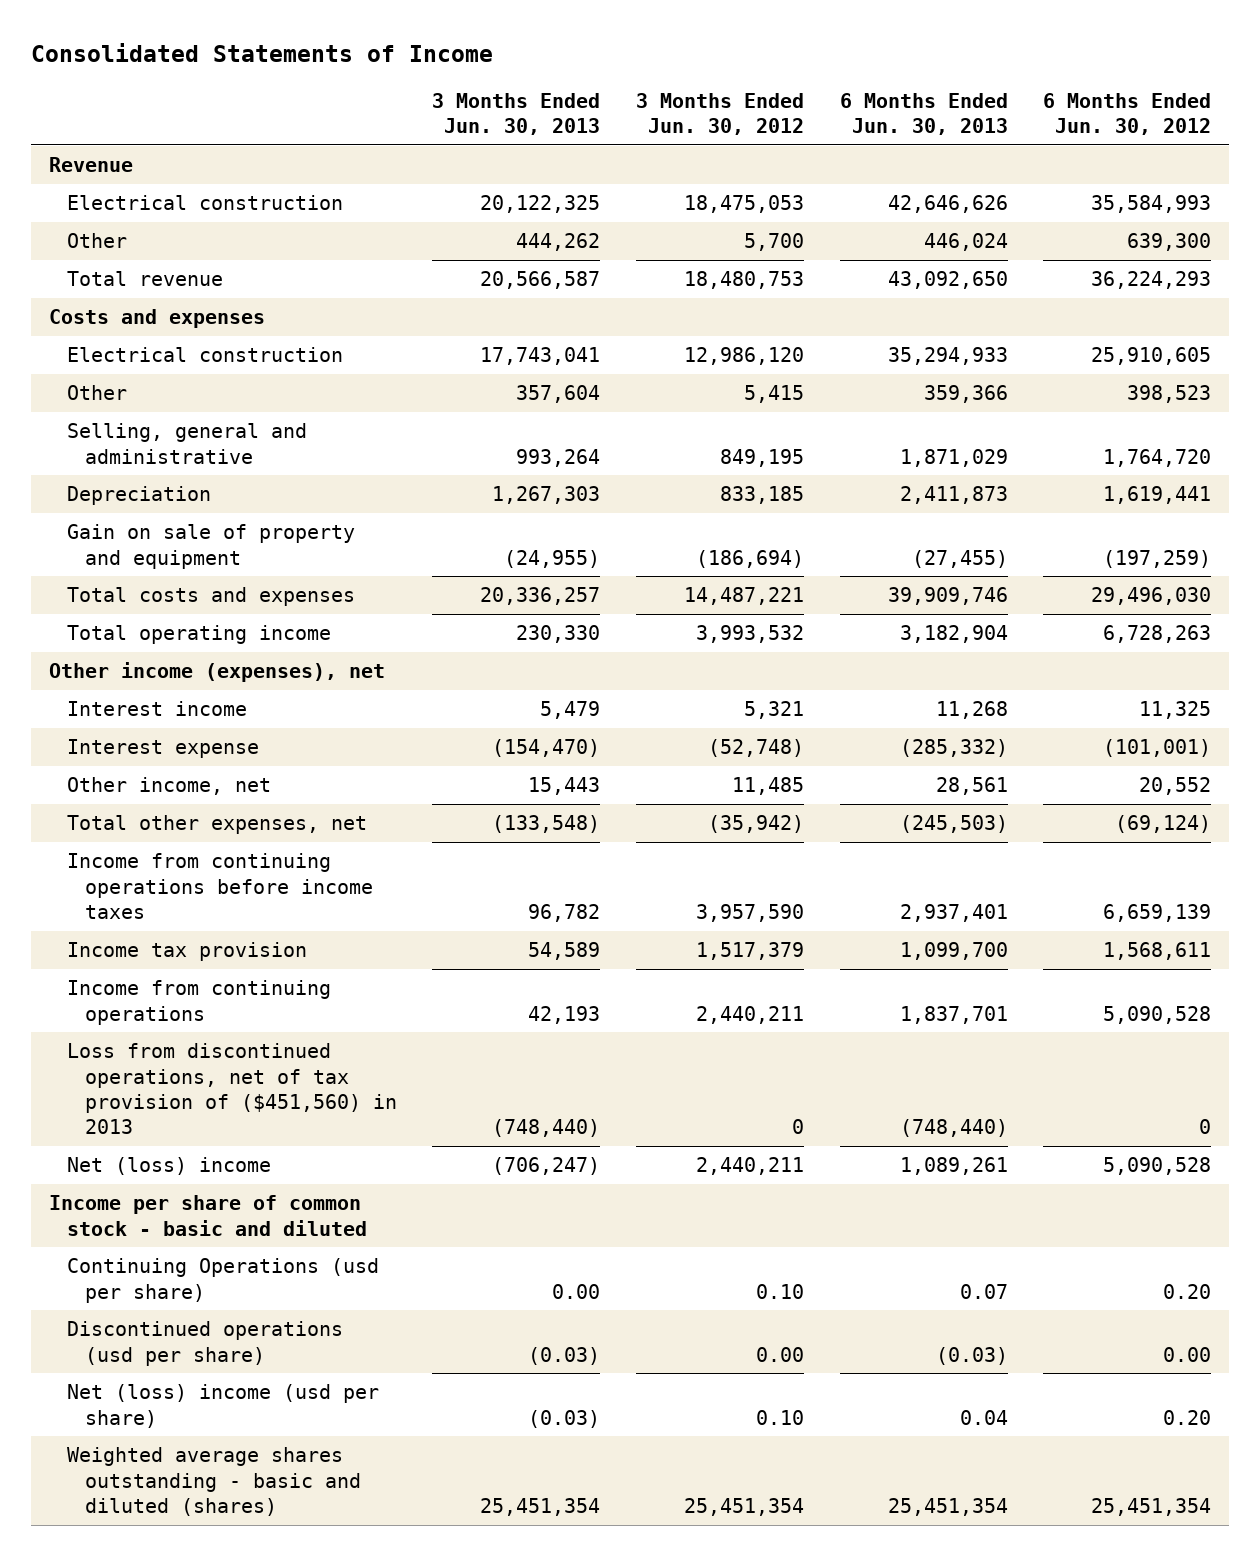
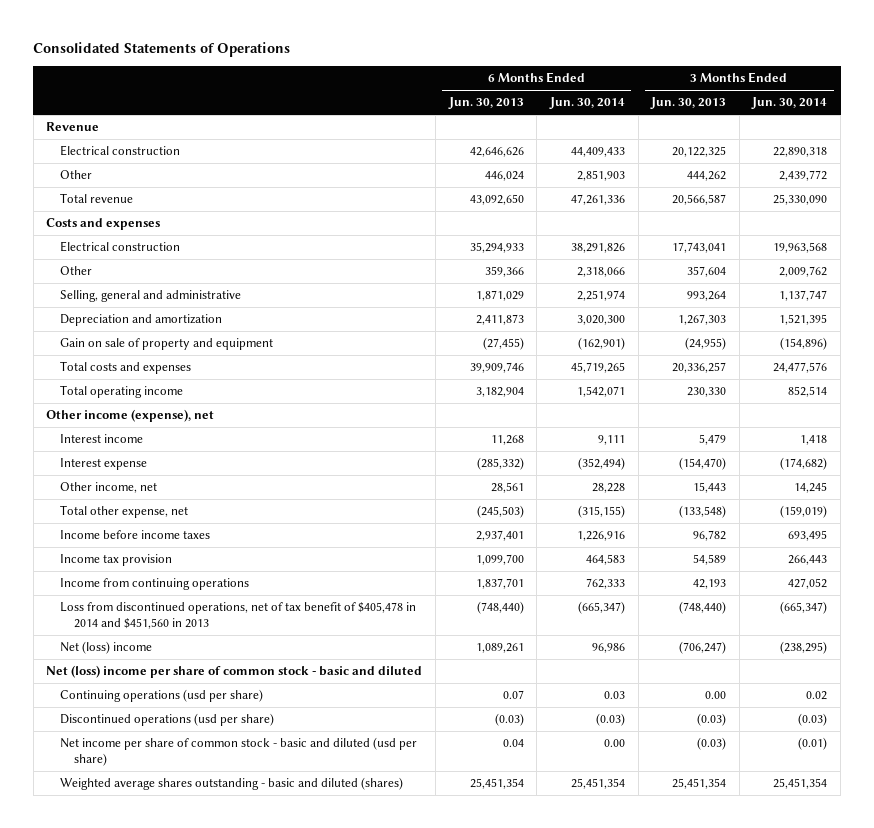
- Consolidated Statements of Income
+ Consolidated Statements of Operations
- | 3 Months Ended Jun. 30, 2013 | 3 Months Ended Jun. 30, 2012 | 6 Months Ended Jun. 30, 2013 | 6 Months Ended Jun. 30, 2012
+ | 6 Months Ended Jun. 30, 2013 | 6 Months Ended Jun. 30, 2014 | 3 Months Ended Jun. 30, 2013 | 3 Months Ended Jun. 30, 2014
- Depreciation | 1,267,303 | 833,185 | 2,411,873 | 1,619,441
+ Depreciation and amortization | 2,411,873 | 3,020,300 | 1,267,303 | 1,521,395
- Other income (expenses), net
+ Other income (expense), net
- Total other expenses, net | (133,548) | (35,942) | (245,503) | (69,124)
- Income from continuing operations before income taxes | 96,782 | 3,957,590 | 2,937,401 | 6,659,139
+ Total other expense, net | (245,503) | (315,155) | (133,548) | (159,019)
+ Income before income taxes | 2,937,401 | 1,226,916 | 96,782 | 693,495
- Loss from discontinued operations, net of tax provision of ($451,560) in 2013 | (748,440) | 0 | (748,440) | 0
+ Loss from discontinued operations, net of tax benefit of $405,478 in 2014 and $451,560 in 2013 | (748,440) | (665,347) | (748,440) | (665,347)
- Income per share of common stock - basic and diluted
- Continuing Operations (usd per share) | 0.00 | 0.10 | 0.07 | 0.20
+ Net (loss) income per share of common stock - basic and diluted
+ Continuing operations (usd per share) | 0.07 | 0.03 | 0.00 | 0.02
- Net (loss) income (usd per share) | (0.03) | 0.10 | 0.04 | 0.20
+ Net income per share of common stock - basic and diluted (usd per share) | 0.04 | 0.00 | (0.03) | (0.01)

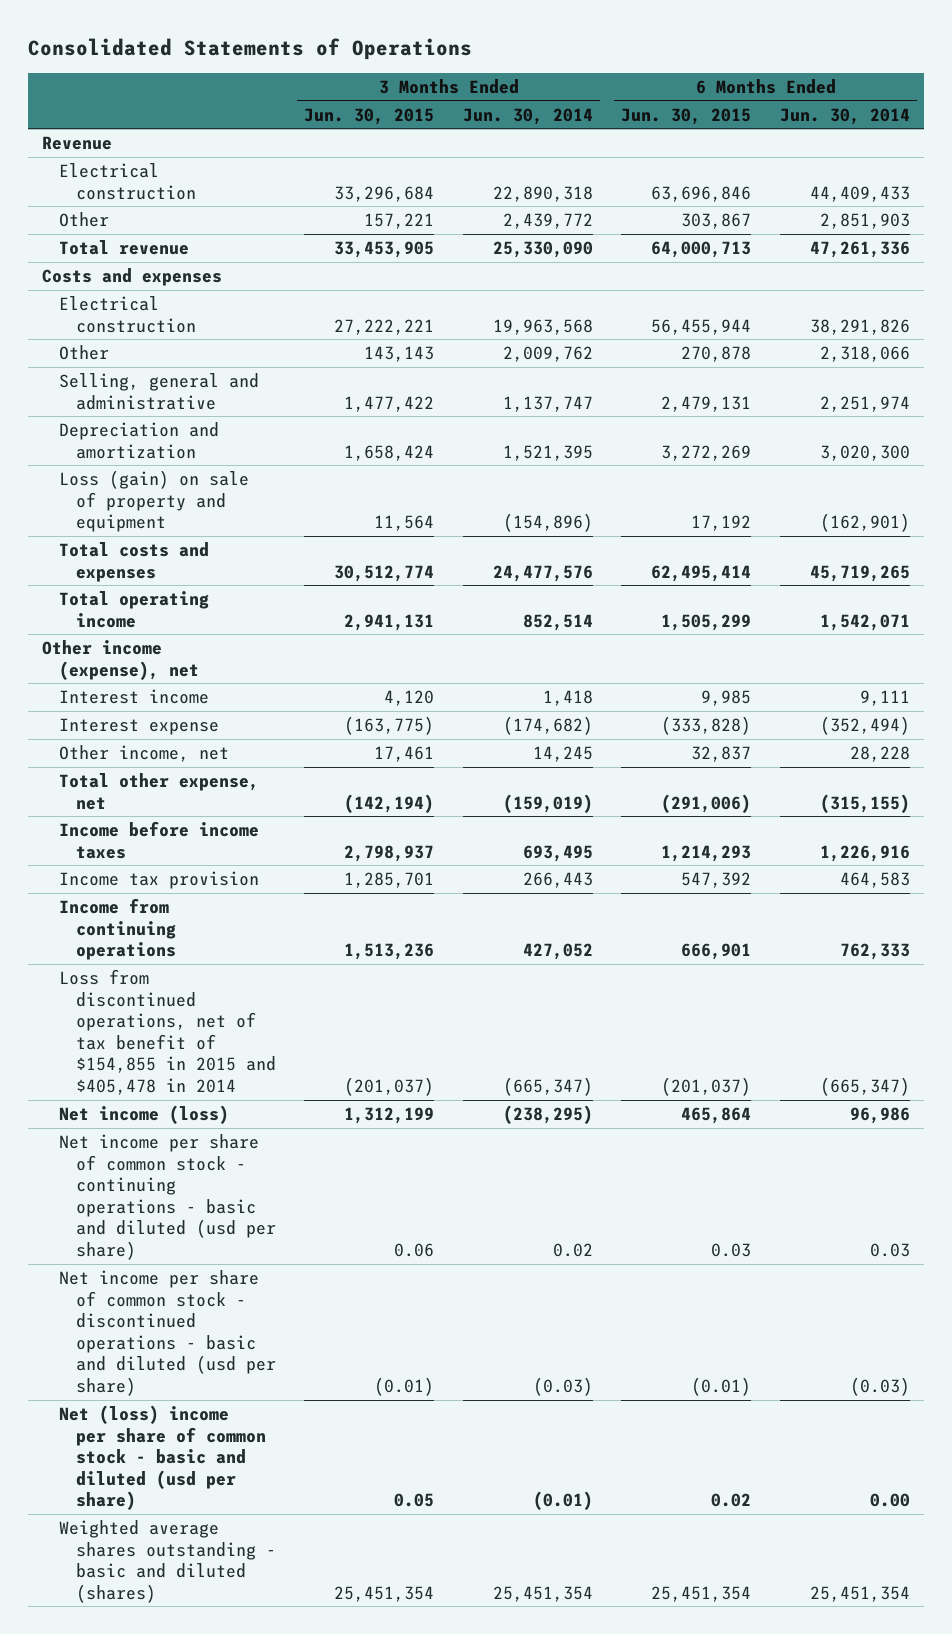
- | 6 Months Ended Jun. 30, 2013 | 6 Months Ended Jun. 30, 2014 | 3 Months Ended Jun. 30, 2013 | 3 Months Ended Jun. 30, 2014
+ | 3 Months Ended Jun. 30, 2015 | 3 Months Ended Jun. 30, 2014 | 6 Months Ended Jun. 30, 2015 | 6 Months Ended Jun. 30, 2014
- Gain on sale of property and equipment | (27,455) | (162,901) | (24,955) | (154,896)
+ Loss (gain) on sale of property and equipment | 11,564 | (154,896) | 17,192 | (162,901)
- Loss from discontinued operations, net of tax benefit of $405,478 in 2014 and $451,560 in 2013 | (748,440) | (665,347) | (748,440) | (665,347)
- Net (loss) income | 1,089,261 | 96,986 | (706,247) | (238,295)
- Net (loss) income per share of common stock - basic and diluted
- Continuing operations (usd per share) | 0.07 | 0.03 | 0.00 | 0.02
- Discontinued operations (usd per share) | (0.03) | (0.03) | (0.03) | (0.03)
- Net income per share of common stock - basic and diluted (usd per share) | 0.04 | 0.00 | (0.03) | (0.01)
+ Loss from discontinued operations, net of tax benefit of $154,855 in 2015 and $405,478 in 2014 | (201,037) | (665,347) | (201,037) | (665,347)
+ Net income (loss) | 1,312,199 | (238,295) | 465,864 | 96,986
+ Net income per share of common stock - continuing operations - basic and diluted (usd per share) | 0.06 | 0.02 | 0.03 | 0.03
+ Net income per share of common stock - discontinued operations - basic and diluted (usd per share) | (0.01) | (0.03) | (0.01) | (0.03)
+ Net (loss) income per share of common stock - basic and diluted (usd per share) | 0.05 | (0.01) | 0.02 | 0.00

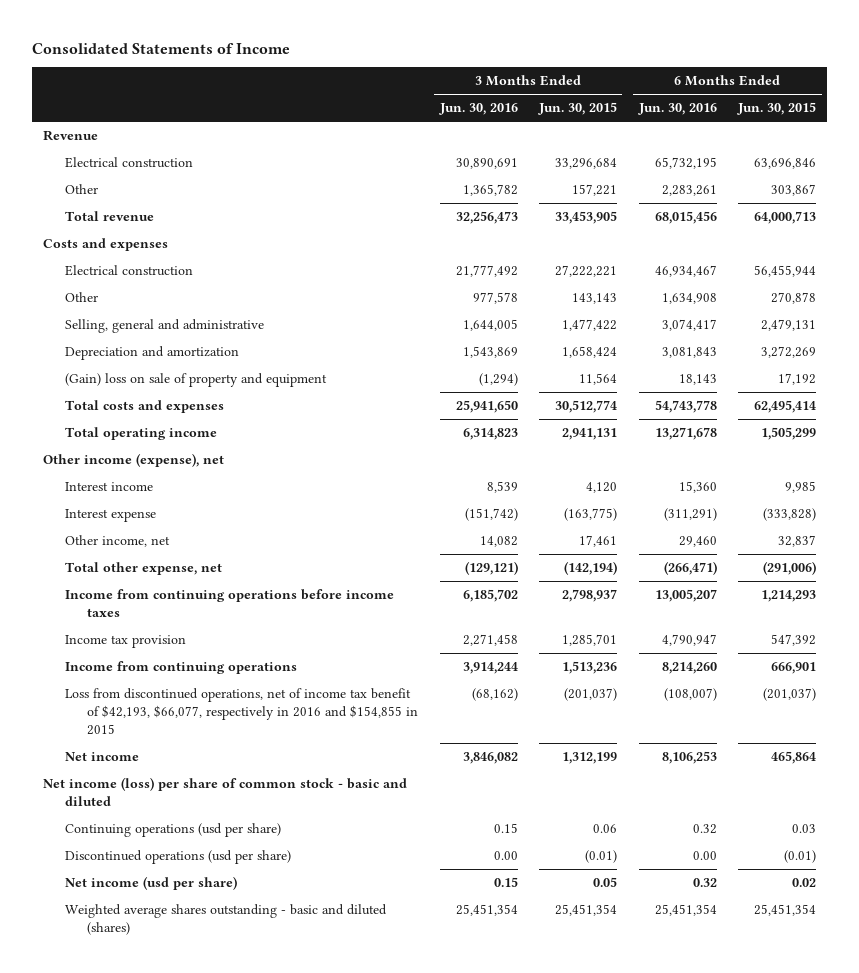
- Consolidated Statements of Operations
+ Consolidated Statements of Income
- | 3 Months Ended Jun. 30, 2015 | 3 Months Ended Jun. 30, 2014 | 6 Months Ended Jun. 30, 2015 | 6 Months Ended Jun. 30, 2014
+ | 3 Months Ended Jun. 30, 2016 | 3 Months Ended Jun. 30, 2015 | 6 Months Ended Jun. 30, 2016 | 6 Months Ended Jun. 30, 2015
- Loss (gain) on sale of property and equipment | 11,564 | (154,896) | 17,192 | (162,901)
+ (Gain) loss on sale of property and equipment | (1,294) | 11,564 | 18,143 | 17,192
- Income before income taxes | 2,798,937 | 693,495 | 1,214,293 | 1,226,916
+ Income from continuing operations before income taxes | 6,185,702 | 2,798,937 | 13,005,207 | 1,214,293
- Loss from discontinued operations, net of tax benefit of $154,855 in 2015 and $405,478 in 2014 | (201,037) | (665,347) | (201,037) | (665,347)
- Net income (loss) | 1,312,199 | (238,295) | 465,864 | 96,986
- Net income per share of common stock - continuing operations - basic and diluted (usd per share) | 0.06 | 0.02 | 0.03 | 0.03
- Net income per share of common stock - discontinued operations - basic and diluted (usd per share) | (0.01) | (0.03) | (0.01) | (0.03)
- Net (loss) income per share of common stock - basic and diluted (usd per share) | 0.05 | (0.01) | 0.02 | 0.00
+ Loss from discontinued operations, net of income tax benefit of $42,193, $66,077, respectively in 2016 and $154,855 in 2015 | (68,162) | (201,037) | (108,007) | (201,037)
+ Net income | 3,846,082 | 1,312,199 | 8,106,253 | 465,864
+ Net income (loss) per share of common stock - basic and diluted
+ Continuing operations (usd per share) | 0.15 | 0.06 | 0.32 | 0.03
+ Discontinued operations (usd per share) | 0.00 | (0.01) | 0.00 | (0.01)
+ Net income (usd per share) | 0.15 | 0.05 | 0.32 | 0.02

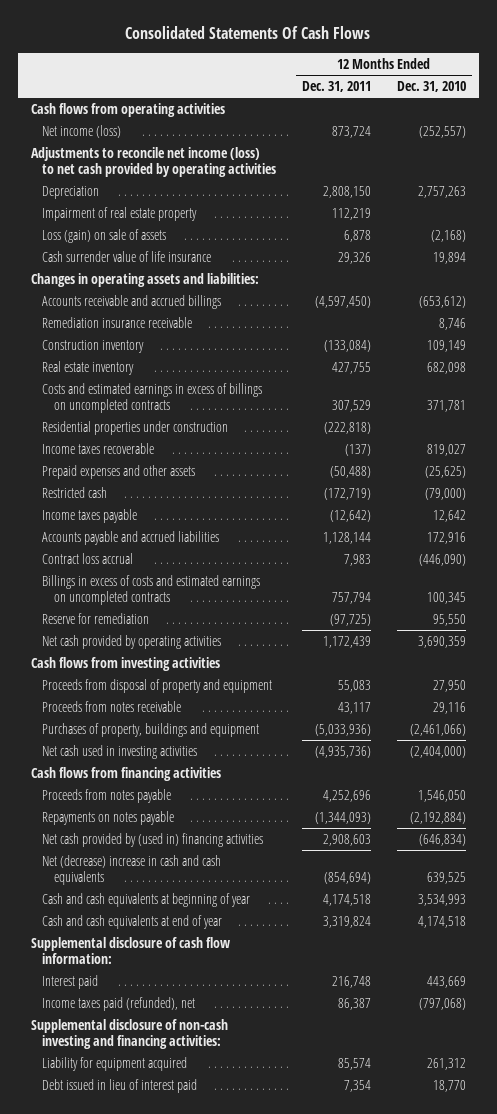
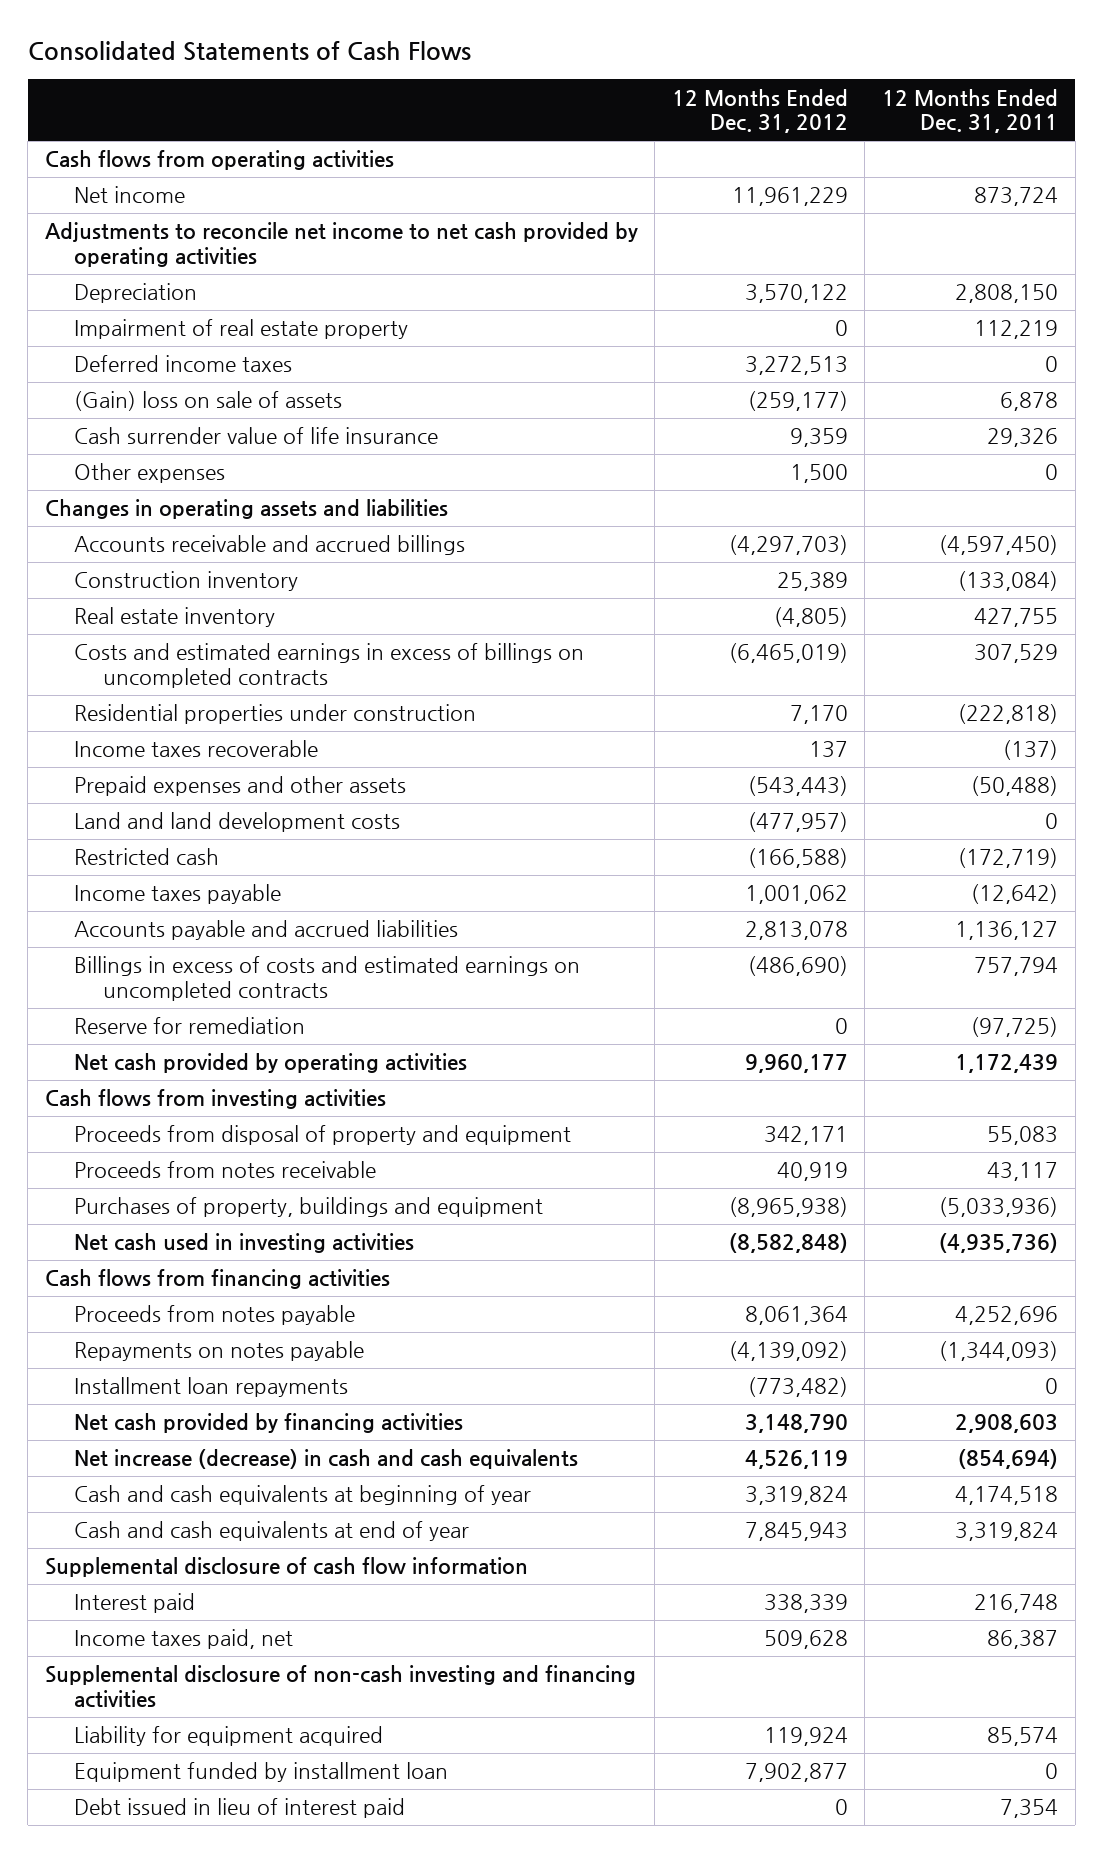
- Consolidated Statements Of Cash Flows
+ Consolidated Statements of Cash Flows
- | 12 Months Ended Dec. 31, 2011 | 12 Months Ended Dec. 31, 2010
+ | 12 Months Ended Dec. 31, 2012 | 12 Months Ended Dec. 31, 2011
- Net income (loss) | 873,724 | (252,557)
- Adjustments to reconcile net income (loss) to net cash provided by operating activities
+ Net income | 11,961,229 | 873,724
+ Adjustments to reconcile net income to net cash provided by operating activities
- Loss (gain) on sale of assets | 6,878 | (2,168)
+ Deferred income taxes | 3,272,513 | 0
+ (Gain) loss on sale of assets | (259,177) | 6,878
- Changes in operating assets and liabilities:
+ Other expenses | 1,500 | 0
+ Changes in operating assets and liabilities
- Remediation insurance receivable | | 8,746
+ Land and land development costs | (477,957) | 0
- Accounts payable and accrued liabilities | 1,128,144 | 172,916
- Contract loss accrual | 7,983 | (446,090)
+ Accounts payable and accrued liabilities | 2,813,078 | 1,136,127
- Net cash provided by (used in) financing activities | 2,908,603 | (646,834)
- Net (decrease) increase in cash and cash equivalents | (854,694) | 639,525
+ Installment loan repayments | (773,482) | 0
+ Net cash provided by financing activities | 3,148,790 | 2,908,603
+ Net increase (decrease) in cash and cash equivalents | 4,526,119 | (854,694)
- Supplemental disclosure of cash flow information:
+ Supplemental disclosure of cash flow information
- Income taxes paid (refunded), net | 86,387 | (797,068)
- Supplemental disclosure of non-cash investing and financing activities:
+ Income taxes paid, net | 509,628 | 86,387
+ Supplemental disclosure of non-cash investing and financing activities
+ Equipment funded by installment loan | 7,902,877 | 0

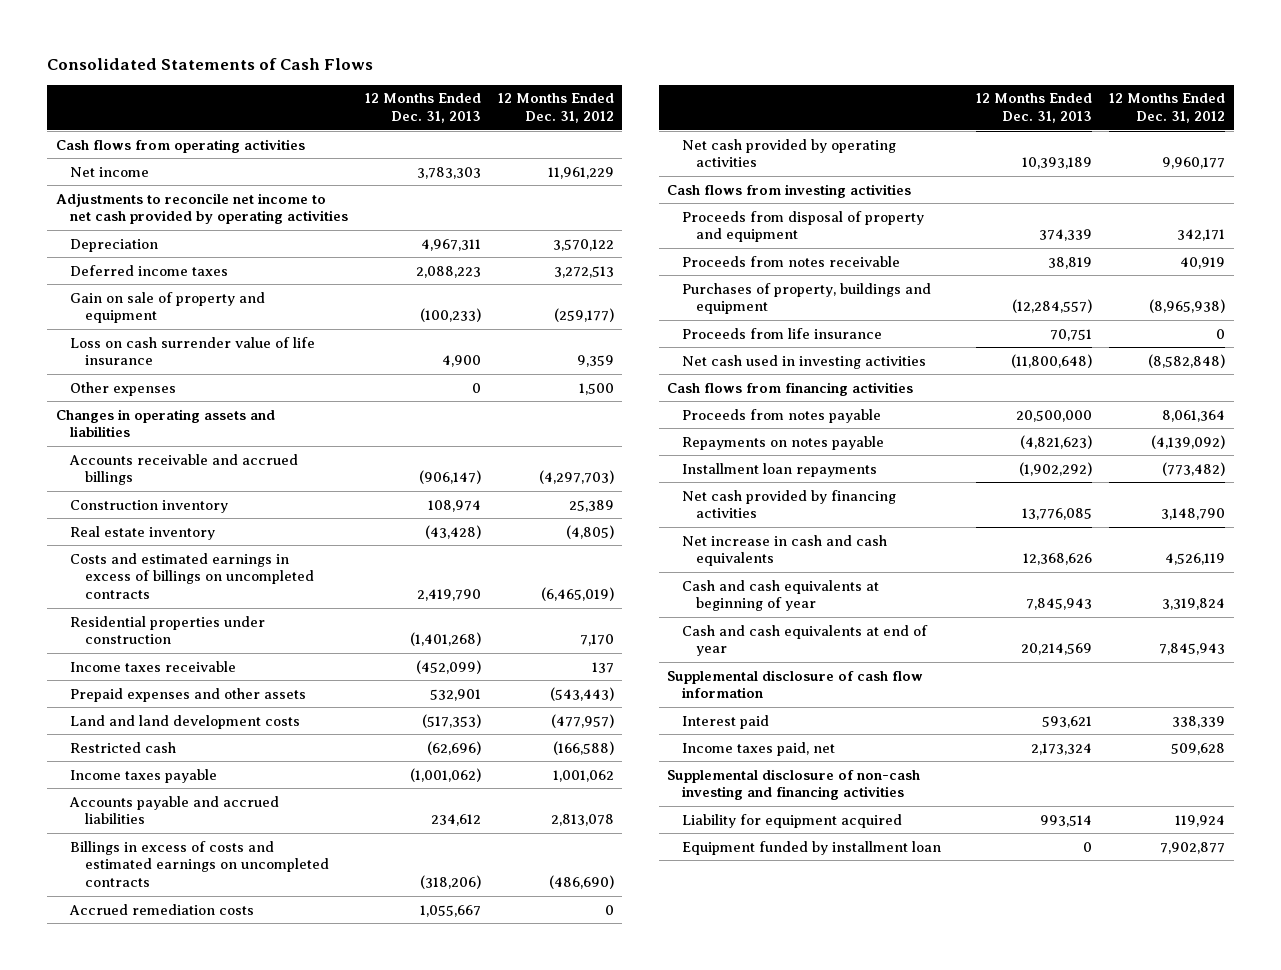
- | 12 Months Ended Dec. 31, 2012 | 12 Months Ended Dec. 31, 2011
+ | 12 Months Ended Dec. 31, 2013 | 12 Months Ended Dec. 31, 2012
- Impairment of real estate property | 0 | 112,219
- (Gain) loss on sale of assets | (259,177) | 6,878
- Cash surrender value of life insurance | 9,359 | 29,326
+ Gain on sale of property and equipment | (100,233) | (259,177)
+ Loss on cash surrender value of life insurance | 4,900 | 9,359
- Income taxes recoverable | 137 | (137)
+ Income taxes receivable | (452,099) | 137
- Reserve for remediation | 0 | (97,725)
+ Accrued remediation costs | 1,055,667 | 0
+ Proceeds from life insurance | 70,751 | 0
- Net increase (decrease) in cash and cash equivalents | 4,526,119 | (854,694)
+ Net increase in cash and cash equivalents | 12,368,626 | 4,526,119
- Debt issued in lieu of interest paid | 0 | 7,354

